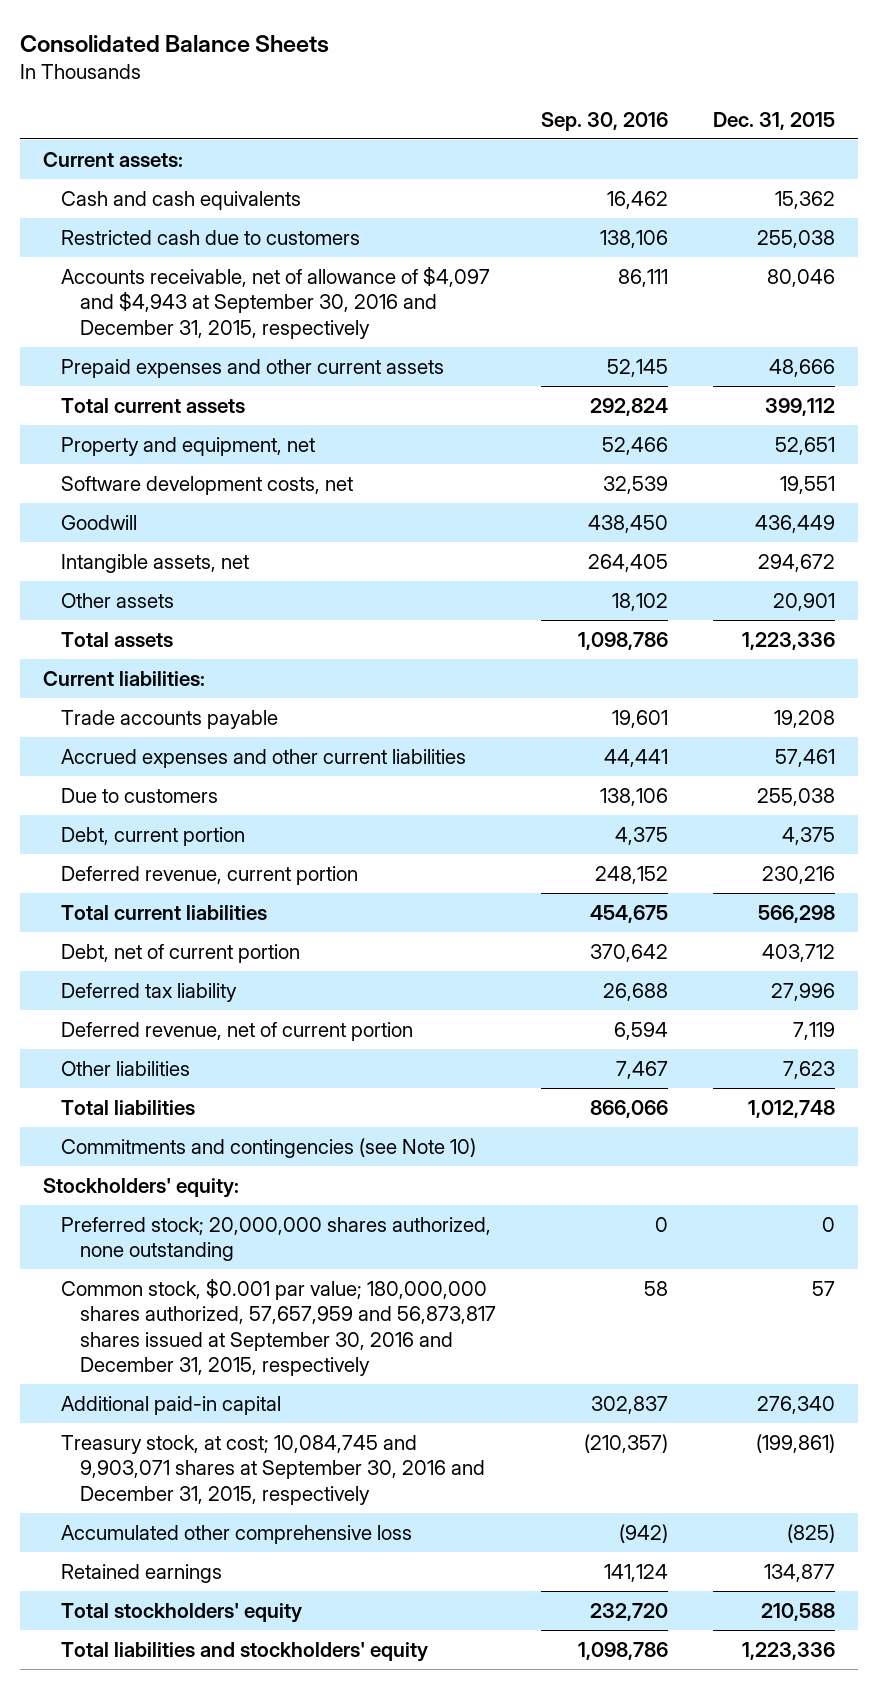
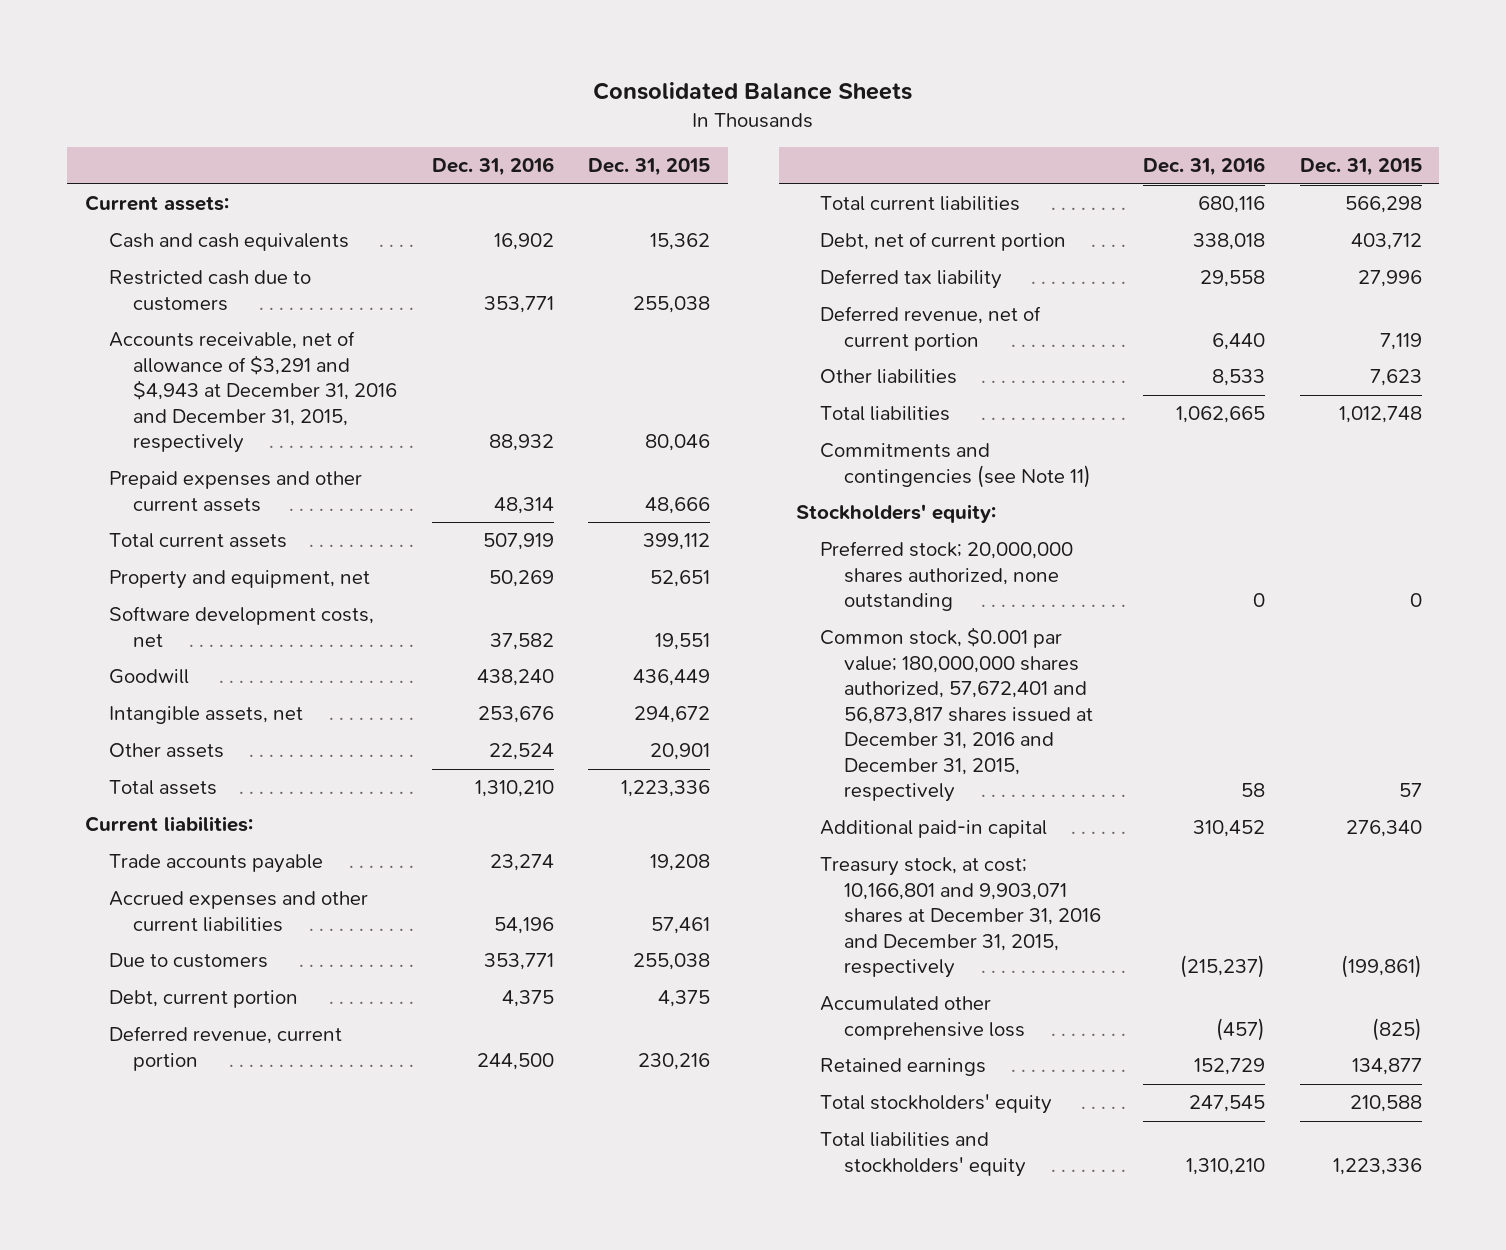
- | Sep. 30, 2016 | Dec. 31, 2015
+ | Dec. 31, 2016 | Dec. 31, 2015
- Accounts receivable, net of allowance of $4,097 and $4,943 at September 30, 2016 and December 31, 2015, respectively | 86,111 | 80,046
+ Accounts receivable, net of allowance of $3,291 and $4,943 at December 31, 2016 and December 31, 2015, respectively | 88,932 | 80,046
- Commitments and contingencies (see Note 10)
+ Commitments and contingencies (see Note 11)
- Common stock, $0.001 par value; 180,000,000 shares authorized, 57,657,959 and 56,873,817 shares issued at September 30, 2016 and December 31, 2015, respectively | 58 | 57
+ Common stock, $0.001 par value; 180,000,000 shares authorized, 57,672,401 and 56,873,817 shares issued at December 31, 2016 and December 31, 2015, respectively | 58 | 57
- Treasury stock, at cost; 10,084,745 and 9,903,071 shares at September 30, 2016 and December 31, 2015, respectively | (210,357) | (199,861)
+ Treasury stock, at cost; 10,166,801 and 9,903,071 shares at December 31, 2016 and December 31, 2015, respectively | (215,237) | (199,861)

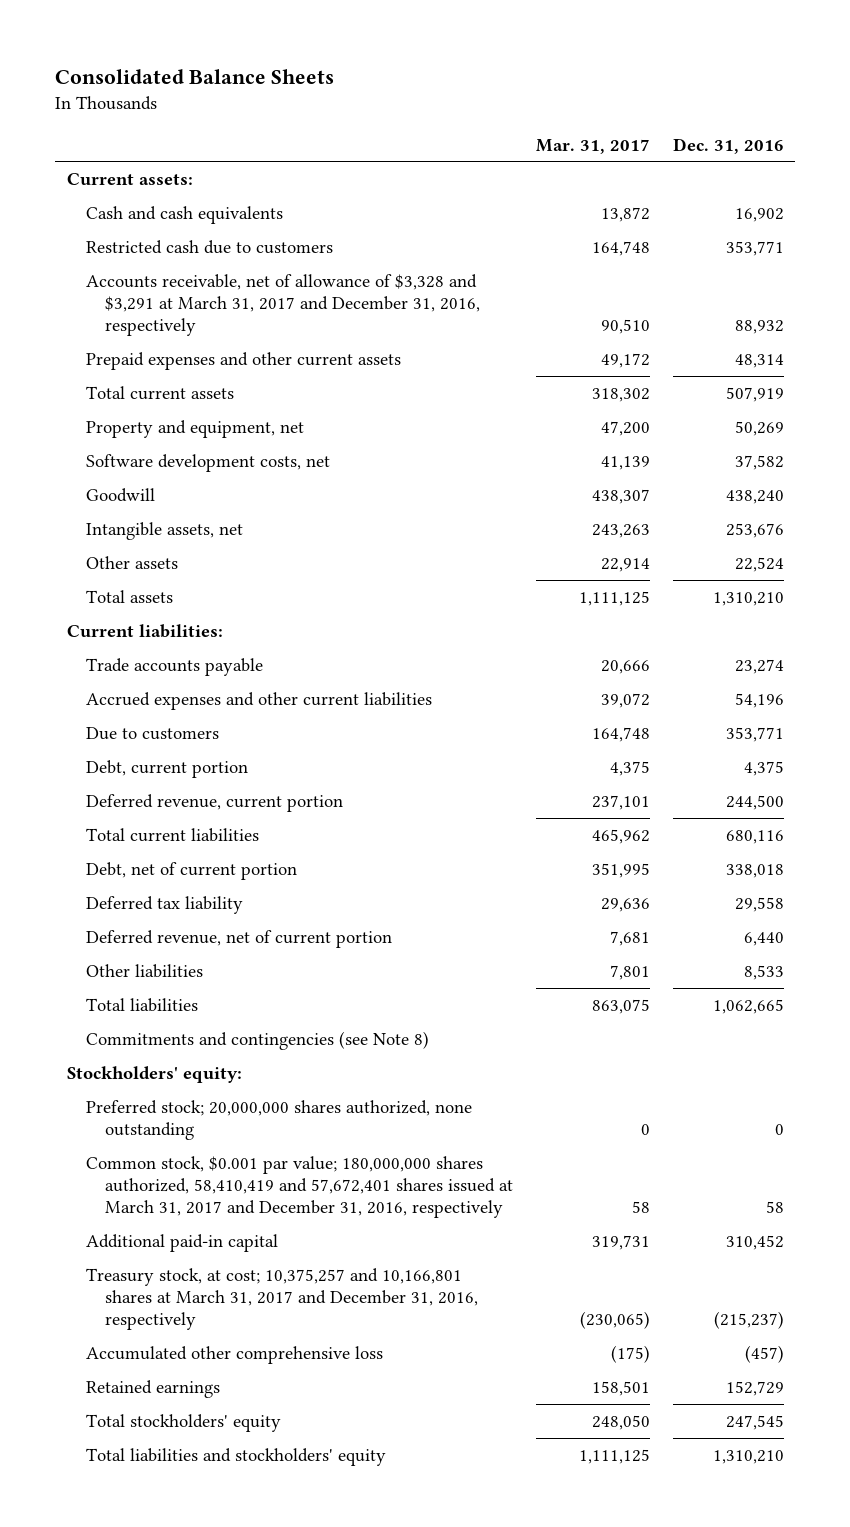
- | Dec. 31, 2016 | Dec. 31, 2015
+ | Mar. 31, 2017 | Dec. 31, 2016
- Accounts receivable, net of allowance of $3,291 and $4,943 at December 31, 2016 and December 31, 2015, respectively | 88,932 | 80,046
+ Accounts receivable, net of allowance of $3,328 and $3,291 at March 31, 2017 and December 31, 2016, respectively | 90,510 | 88,932
- Commitments and contingencies (see Note 11)
+ Commitments and contingencies (see Note 8)
- Common stock, $0.001 par value; 180,000,000 shares authorized, 57,672,401 and 56,873,817 shares issued at December 31, 2016 and December 31, 2015, respectively | 58 | 57
+ Common stock, $0.001 par value; 180,000,000 shares authorized, 58,410,419 and 57,672,401 shares issued at March 31, 2017 and December 31, 2016, respectively | 58 | 58
- Treasury stock, at cost; 10,166,801 and 9,903,071 shares at December 31, 2016 and December 31, 2015, respectively | (215,237) | (199,861)
+ Treasury stock, at cost; 10,375,257 and 10,166,801 shares at March 31, 2017 and December 31, 2016, respectively | (230,065) | (215,237)

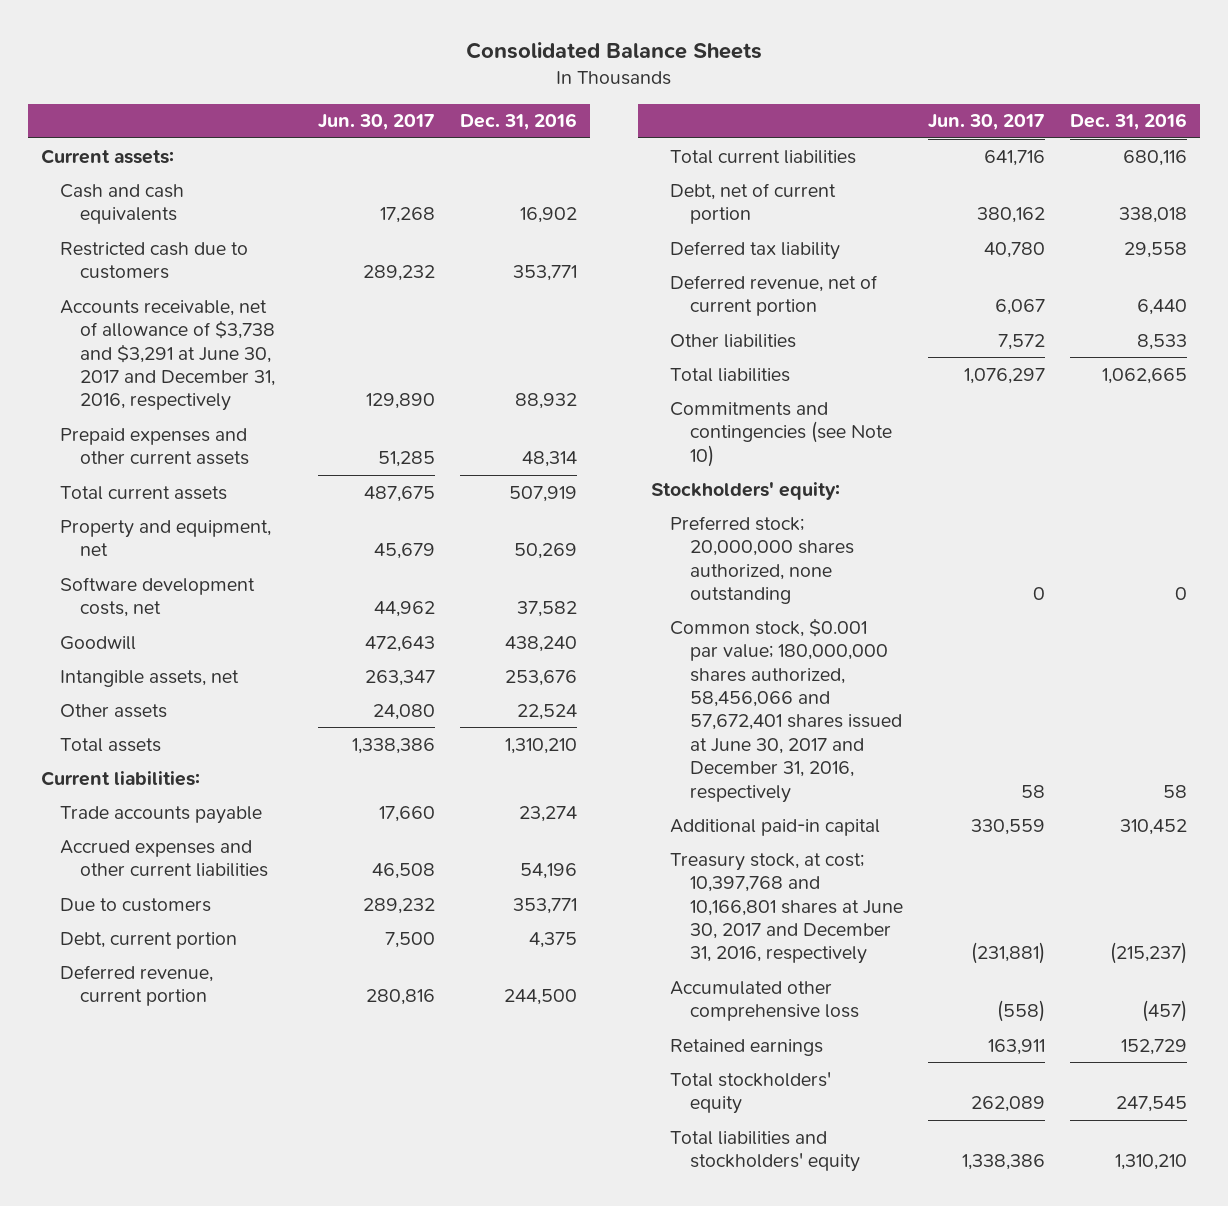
- | Mar. 31, 2017 | Dec. 31, 2016
+ | Jun. 30, 2017 | Dec. 31, 2016
- Accounts receivable, net of allowance of $3,328 and $3,291 at March 31, 2017 and December 31, 2016, respectively | 90,510 | 88,932
+ Accounts receivable, net of allowance of $3,738 and $3,291 at June 30, 2017 and December 31, 2016, respectively | 129,890 | 88,932
- Commitments and contingencies (see Note 8)
+ Commitments and contingencies (see Note 10)
- Common stock, $0.001 par value; 180,000,000 shares authorized, 58,410,419 and 57,672,401 shares issued at March 31, 2017 and December 31, 2016, respectively | 58 | 58
+ Common stock, $0.001 par value; 180,000,000 shares authorized, 58,456,066 and 57,672,401 shares issued at June 30, 2017 and December 31, 2016, respectively | 58 | 58
- Treasury stock, at cost; 10,375,257 and 10,166,801 shares at March 31, 2017 and December 31, 2016, respectively | (230,065) | (215,237)
+ Treasury stock, at cost; 10,397,768 and 10,166,801 shares at June 30, 2017 and December 31, 2016, respectively | (231,881) | (215,237)

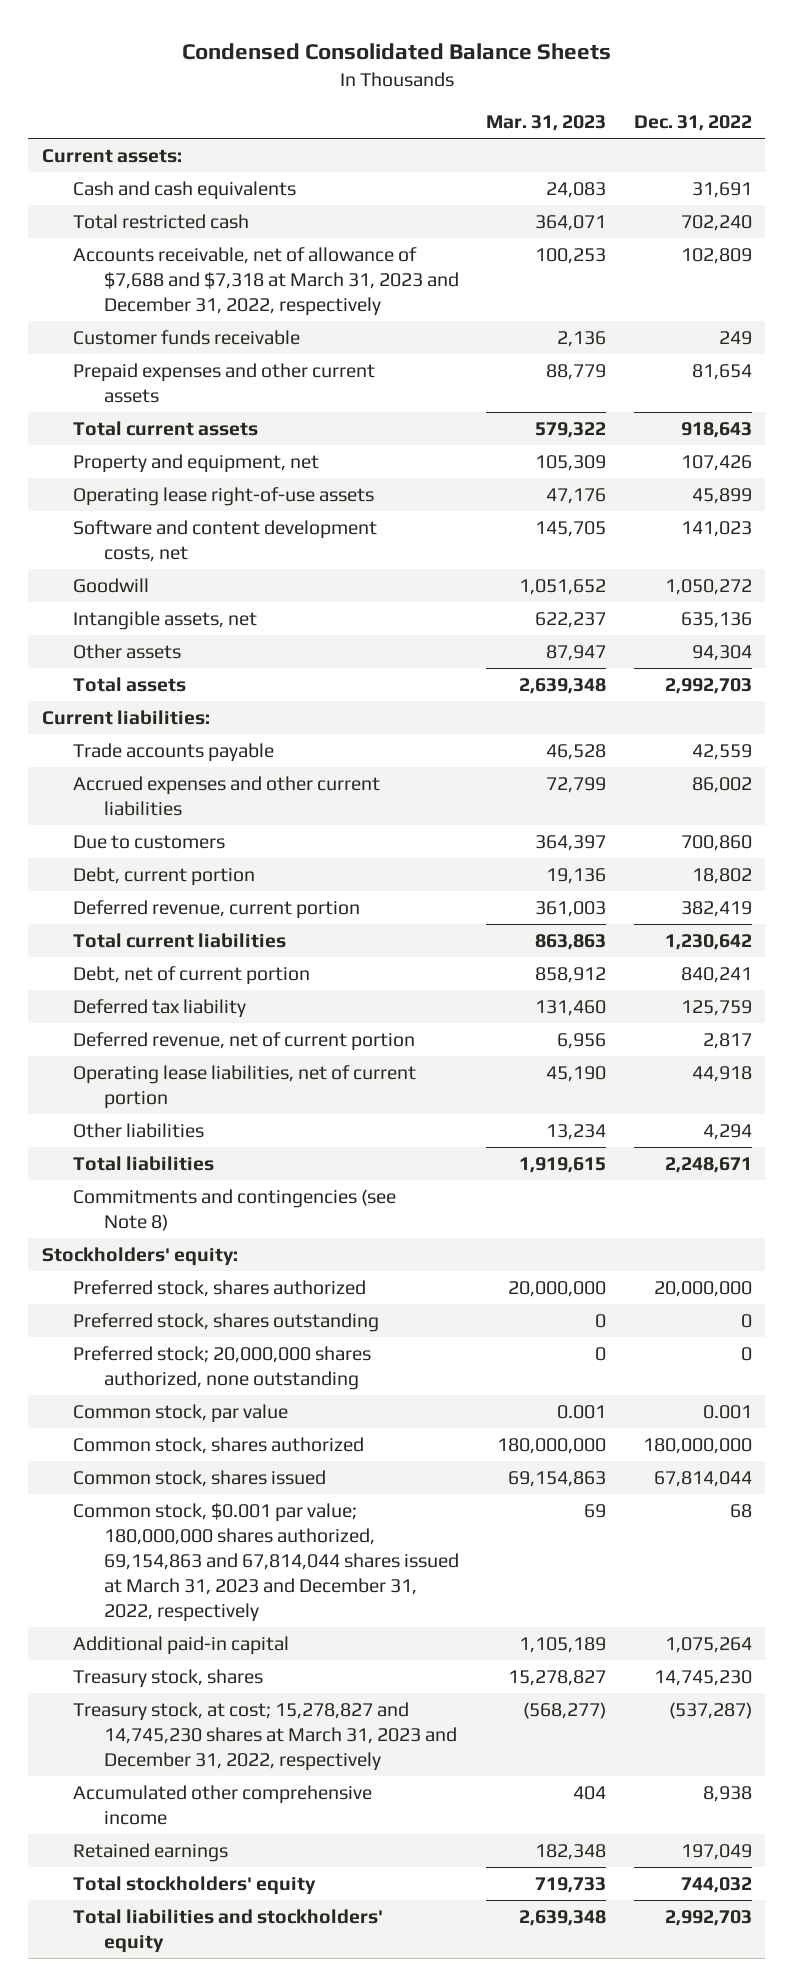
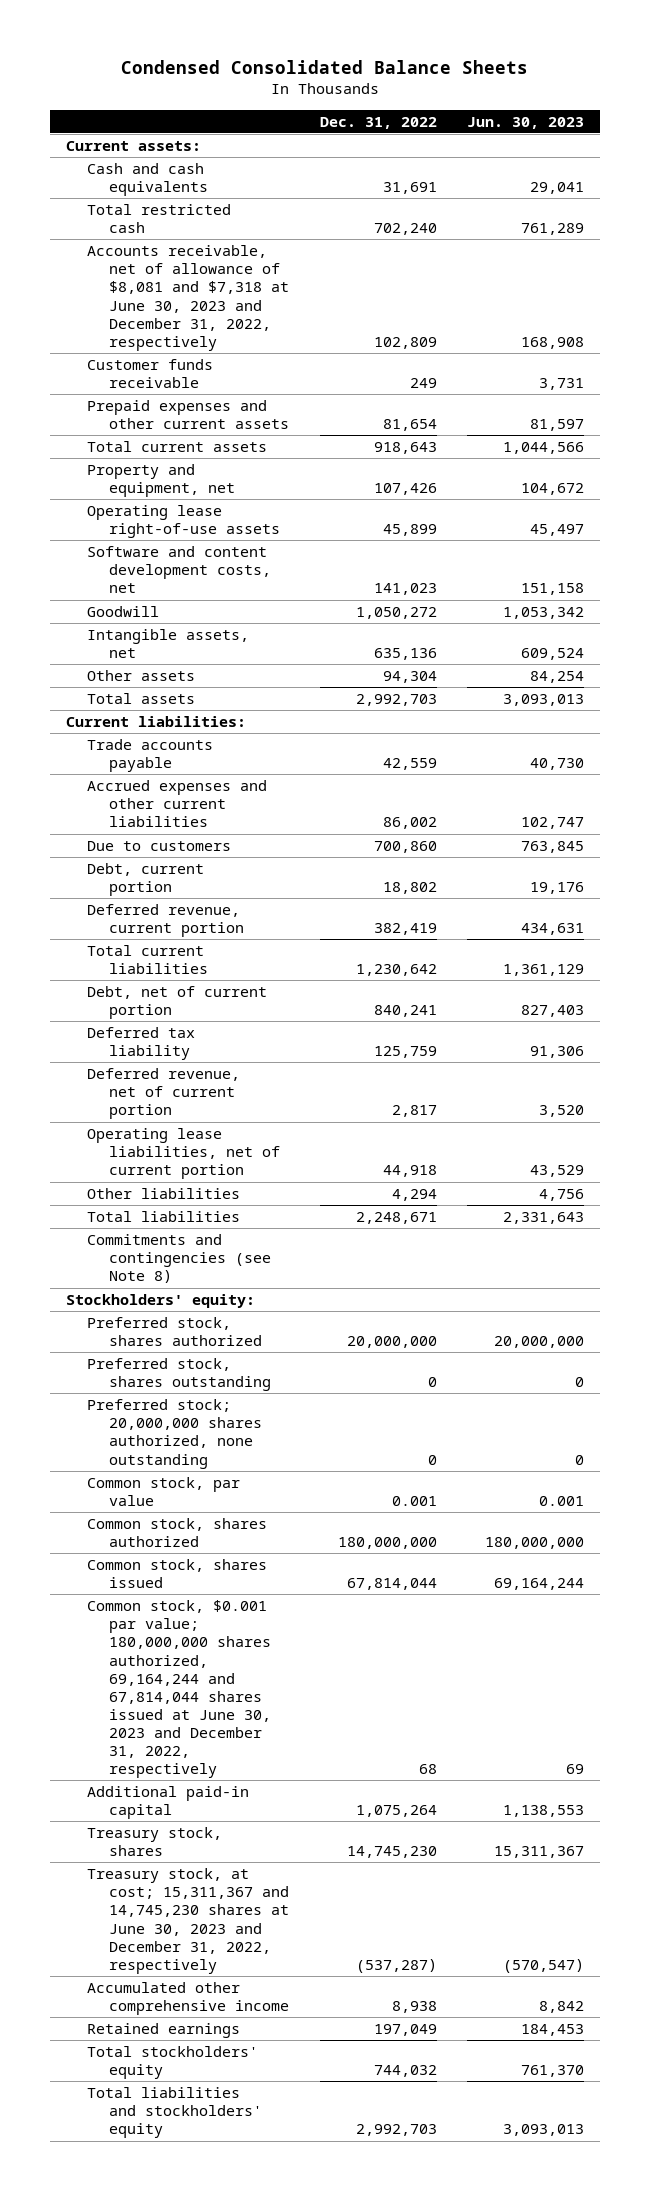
- | Mar. 31, 2023 | Dec. 31, 2022
+ | Dec. 31, 2022 | Jun. 30, 2023
- Accounts receivable, net of allowance of $7,688 and $7,318 at March 31, 2023 and December 31, 2022, respectively | 100,253 | 102,809
+ Accounts receivable, net of allowance of $8,081 and $7,318 at June 30, 2023 and December 31, 2022, respectively | 102,809 | 168,908
- Common stock, $0.001 par value; 180,000,000 shares authorized, 69,154,863 and 67,814,044 shares issued at March 31, 2023 and December 31, 2022, respectively | 69 | 68
+ Common stock, $0.001 par value; 180,000,000 shares authorized, 69,164,244 and 67,814,044 shares issued at June 30, 2023 and December 31, 2022, respectively | 68 | 69
- Treasury stock, at cost; 15,278,827 and 14,745,230 shares at March 31, 2023 and December 31, 2022, respectively | (568,277) | (537,287)
+ Treasury stock, at cost; 15,311,367 and 14,745,230 shares at June 30, 2023 and December 31, 2022, respectively | (537,287) | (570,547)

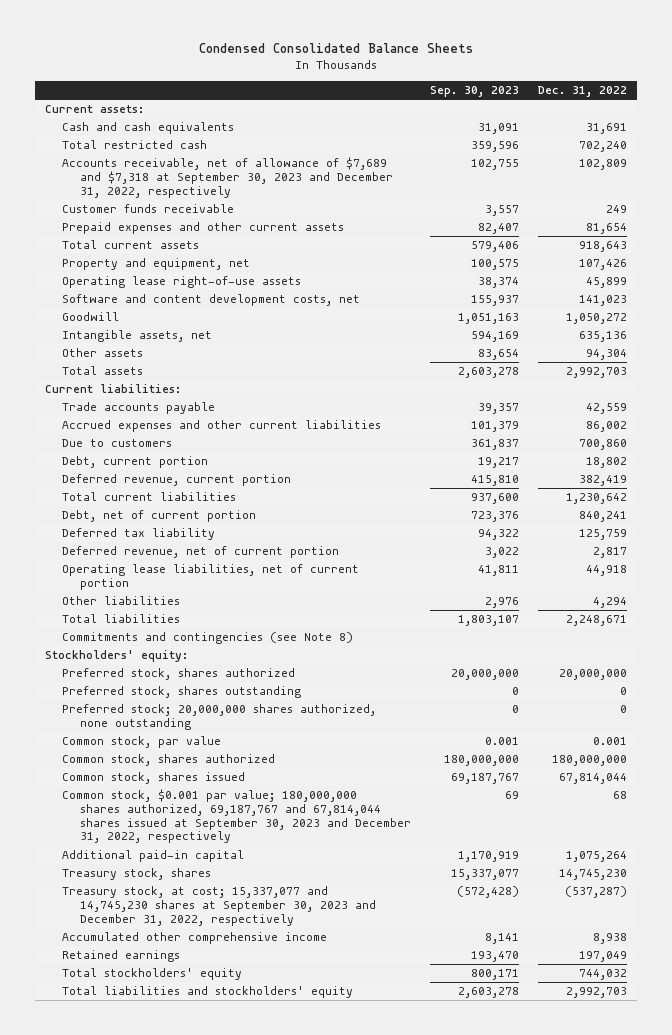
- | Dec. 31, 2022 | Jun. 30, 2023
+ | Sep. 30, 2023 | Dec. 31, 2022
- Accounts receivable, net of allowance of $8,081 and $7,318 at June 30, 2023 and December 31, 2022, respectively | 102,809 | 168,908
+ Accounts receivable, net of allowance of $7,689 and $7,318 at September 30, 2023 and December 31, 2022, respectively | 102,755 | 102,809
- Common stock, $0.001 par value; 180,000,000 shares authorized, 69,164,244 and 67,814,044 shares issued at June 30, 2023 and December 31, 2022, respectively | 68 | 69
+ Common stock, $0.001 par value; 180,000,000 shares authorized, 69,187,767 and 67,814,044 shares issued at September 30, 2023 and December 31, 2022, respectively | 69 | 68
- Treasury stock, at cost; 15,311,367 and 14,745,230 shares at June 30, 2023 and December 31, 2022, respectively | (537,287) | (570,547)
+ Treasury stock, at cost; 15,337,077 and 14,745,230 shares at September 30, 2023 and December 31, 2022, respectively | (572,428) | (537,287)

